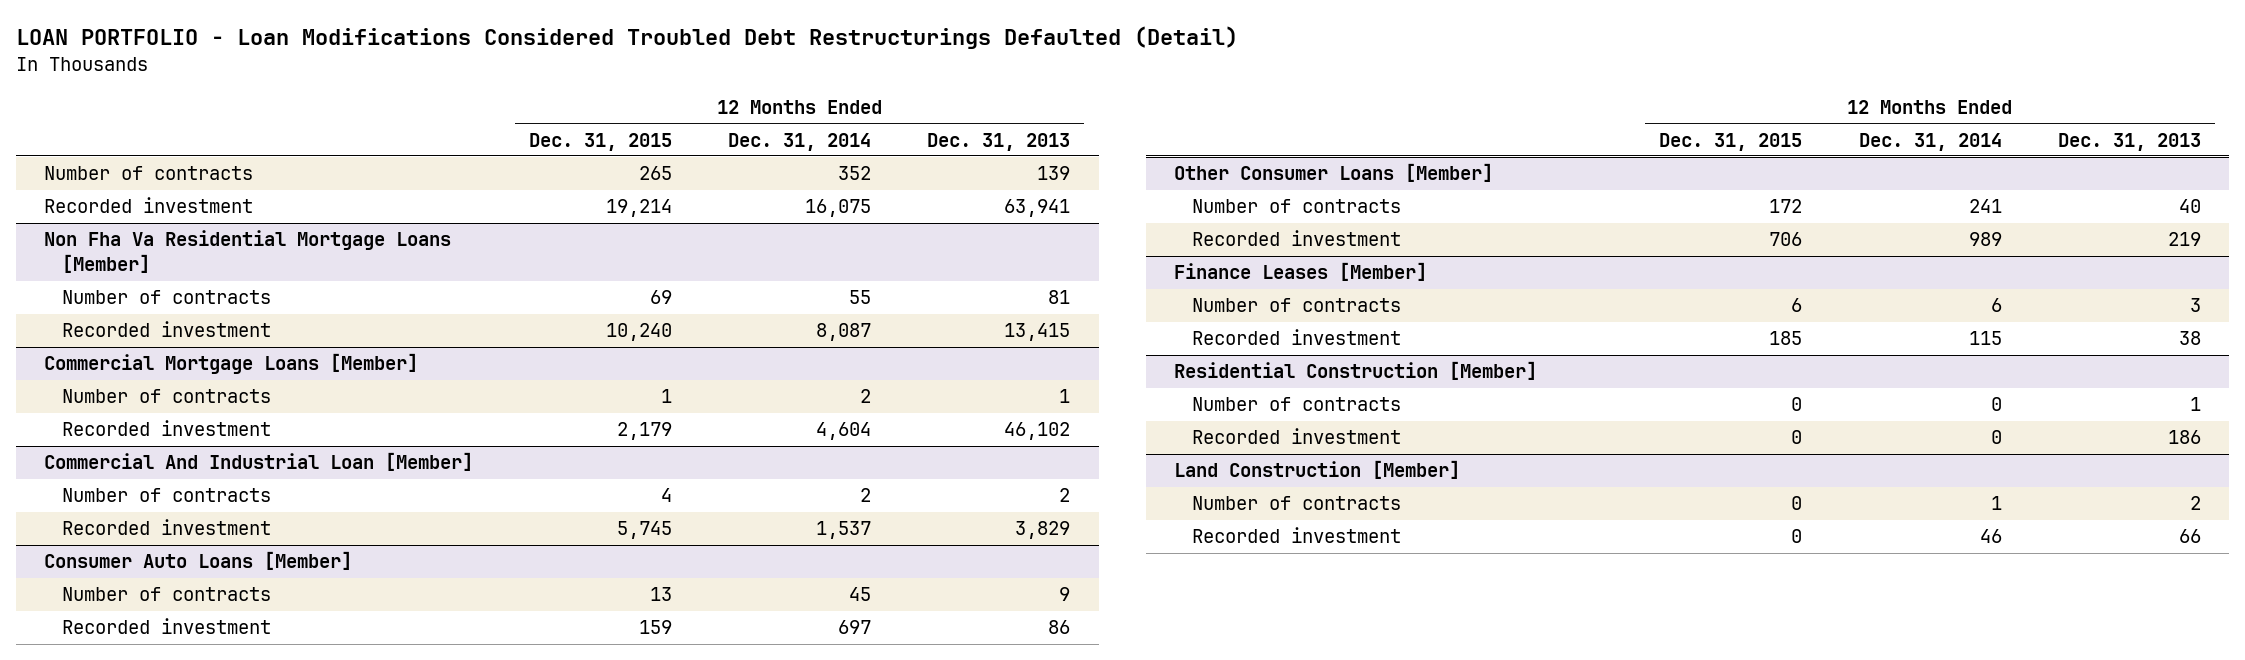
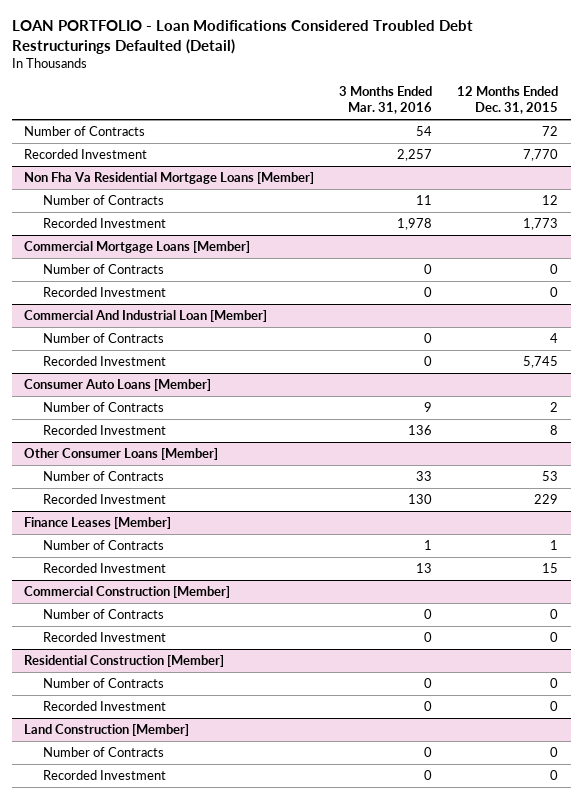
- | 12 Months Ended Dec. 31, 2015 | 12 Months Ended Dec. 31, 2014 | 12 Months Ended Dec. 31, 2013
+ | 3 Months Ended Mar. 31, 2016 | 12 Months Ended Dec. 31, 2015
- Number of contracts | 265 | 352 | 139
- Recorded investment | 19,214 | 16,075 | 63,941
+ Number of Contracts | 54 | 72
+ Recorded Investment | 2,257 | 7,770
@ Non Fha Va Residential Mortgage Loans [Member]
- Number of contracts | 69 | 55 | 81
- Recorded investment | 10,240 | 8,087 | 13,415
+ Number of Contracts | 11 | 12
+ Recorded Investment | 1,978 | 1,773
@ Commercial Mortgage Loans [Member]
- Number of contracts | 1 | 2 | 1
- Recorded investment | 2,179 | 4,604 | 46,102
+ Number of Contracts | 0 | 0
+ Recorded Investment | 0 | 0
@ Commercial And Industrial Loan [Member]
- Number of contracts | 4 | 2 | 2
- Recorded investment | 5,745 | 1,537 | 3,829
+ Number of Contracts | 0 | 4
+ Recorded Investment | 0 | 5,745
@ Consumer Auto Loans [Member]
- Number of contracts | 13 | 45 | 9
- Recorded investment | 159 | 697 | 86
+ Number of Contracts | 9 | 2
+ Recorded Investment | 136 | 8
@ Other Consumer Loans [Member]
- Number of contracts | 172 | 241 | 40
- Recorded investment | 706 | 989 | 219
+ Number of Contracts | 33 | 53
+ Recorded Investment | 130 | 229
@ Finance Leases [Member]
- Number of contracts | 6 | 6 | 3
- Recorded investment | 185 | 115 | 38
+ Number of Contracts | 1 | 1
+ Recorded Investment | 13 | 15
+ Commercial Construction [Member]
+ Number of Contracts | 0 | 0
+ Recorded Investment | 0 | 0
@ Residential Construction [Member]
- Number of contracts | 0 | 0 | 1
- Recorded investment | 0 | 0 | 186
+ Number of Contracts | 0 | 0
+ Recorded Investment | 0 | 0
@ Land Construction [Member]
- Number of contracts | 0 | 1 | 2
- Recorded investment | 0 | 46 | 66
+ Number of Contracts | 0 | 0
+ Recorded Investment | 0 | 0

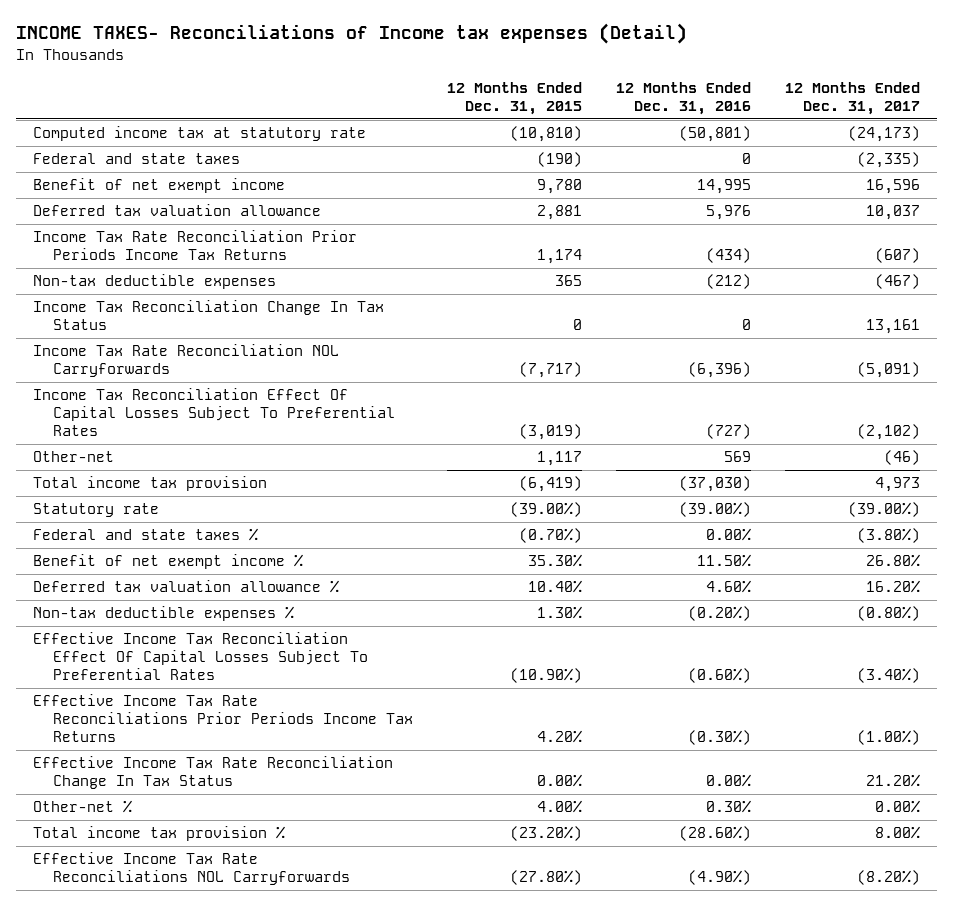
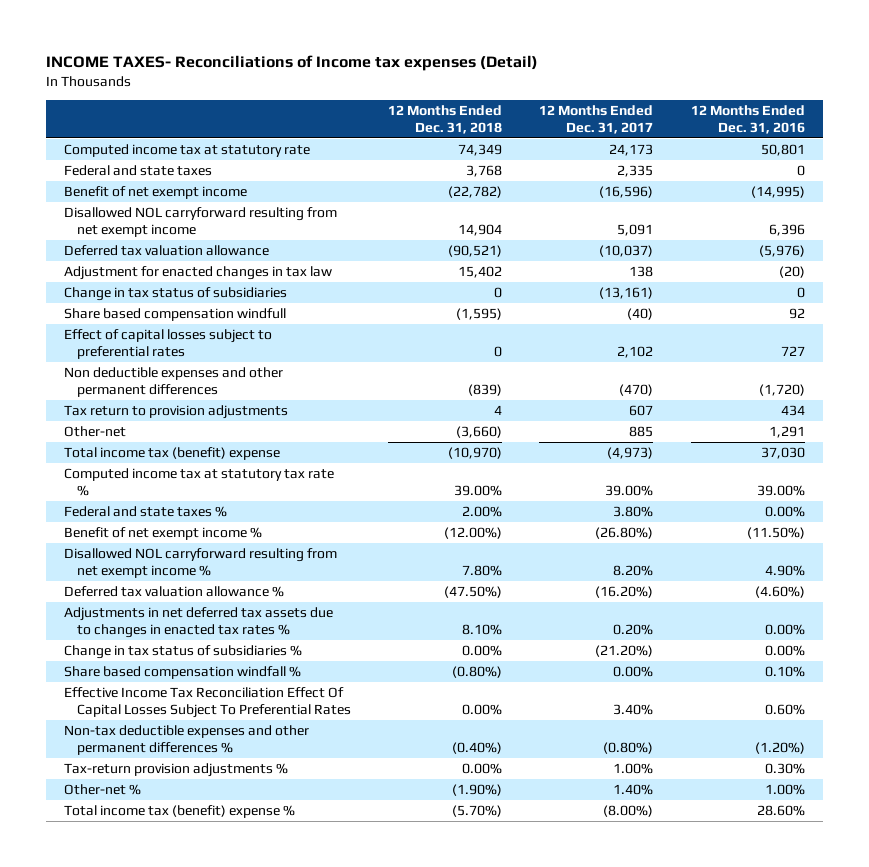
- | 12 Months Ended Dec. 31, 2015 | 12 Months Ended Dec. 31, 2016 | 12 Months Ended Dec. 31, 2017
+ | 12 Months Ended Dec. 31, 2018 | 12 Months Ended Dec. 31, 2017 | 12 Months Ended Dec. 31, 2016
- Computed income tax at statutory rate | (10,810) | (50,801) | (24,173)
- Federal and state taxes | (190) | 0 | (2,335)
- Benefit of net exempt income | 9,780 | 14,995 | 16,596
- Deferred tax valuation allowance | 2,881 | 5,976 | 10,037
- Income Tax Rate Reconciliation Prior Periods Income Tax Returns | 1,174 | (434) | (607)
- Non-tax deductible expenses | 365 | (212) | (467)
- Income Tax Reconciliation Change In Tax Status | 0 | 0 | 13,161
- Income Tax Rate Reconciliation NOL Carryforwards | (7,717) | (6,396) | (5,091)
- Income Tax Reconciliation Effect Of Capital Losses Subject To Preferential Rates | (3,019) | (727) | (2,102)
- Other-net | 1,117 | 569 | (46)
- Total income tax provision | (6,419) | (37,030) | 4,973
- Statutory rate | (39.00%) | (39.00%) | (39.00%)
- Federal and state taxes % | (0.70%) | 0.00% | (3.80%)
- Benefit of net exempt income % | 35.30% | 11.50% | 26.80%
- Deferred tax valuation allowance % | 10.40% | 4.60% | 16.20%
- Non-tax deductible expenses % | 1.30% | (0.20%) | (0.80%)
- Effective Income Tax Reconciliation Effect Of Capital Losses Subject To Preferential Rates | (10.90%) | (0.60%) | (3.40%)
- Effective Income Tax Rate Reconciliations Prior Periods Income Tax Returns | 4.20% | (0.30%) | (1.00%)
- Effective Income Tax Rate Reconciliation Change In Tax Status | 0.00% | 0.00% | 21.20%
- Other-net % | 4.00% | 0.30% | 0.00%
- Total income tax provision % | (23.20%) | (28.60%) | 8.00%
- Effective Income Tax Rate Reconciliations NOL Carryforwards | (27.80%) | (4.90%) | (8.20%)
+ Computed income tax at statutory rate | 74,349 | 24,173 | 50,801
+ Federal and state taxes | 3,768 | 2,335 | 0
+ Benefit of net exempt income | (22,782) | (16,596) | (14,995)
+ Disallowed NOL carryforward resulting from net exempt income | 14,904 | 5,091 | 6,396
+ Deferred tax valuation allowance | (90,521) | (10,037) | (5,976)
+ Adjustment for enacted changes in tax law | 15,402 | 138 | (20)
+ Change in tax status of subsidiaries | 0 | (13,161) | 0
+ Share based compensation windfull | (1,595) | (40) | 92
+ Effect of capital losses subject to preferential rates | 0 | 2,102 | 727
+ Non deductible expenses and other permanent differences | (839) | (470) | (1,720)
+ Tax return to provision adjustments | 4 | 607 | 434
+ Other-net | (3,660) | 885 | 1,291
+ Total income tax (benefit) expense | (10,970) | (4,973) | 37,030
+ Computed income tax at statutory tax rate % | 39.00% | 39.00% | 39.00%
+ Federal and state taxes % | 2.00% | 3.80% | 0.00%
+ Benefit of net exempt income % | (12.00%) | (26.80%) | (11.50%)
+ Disallowed NOL carryforward resulting from net exempt income % | 7.80% | 8.20% | 4.90%
+ Deferred tax valuation allowance % | (47.50%) | (16.20%) | (4.60%)
+ Adjustments in net deferred tax assets due to changes in enacted tax rates % | 8.10% | 0.20% | 0.00%
+ Change in tax status of subsidiaries % | 0.00% | (21.20%) | 0.00%
+ Share based compensation windfall % | (0.80%) | 0.00% | 0.10%
+ Effective Income Tax Reconciliation Effect Of Capital Losses Subject To Preferential Rates | 0.00% | 3.40% | 0.60%
+ Non-tax deductible expenses and other permanent differences % | (0.40%) | (0.80%) | (1.20%)
+ Tax-return provision adjustments % | 0.00% | 1.00% | 0.30%
+ Other-net % | (1.90%) | 1.40% | 1.00%
+ Total income tax (benefit) expense % | (5.70%) | (8.00%) | 28.60%

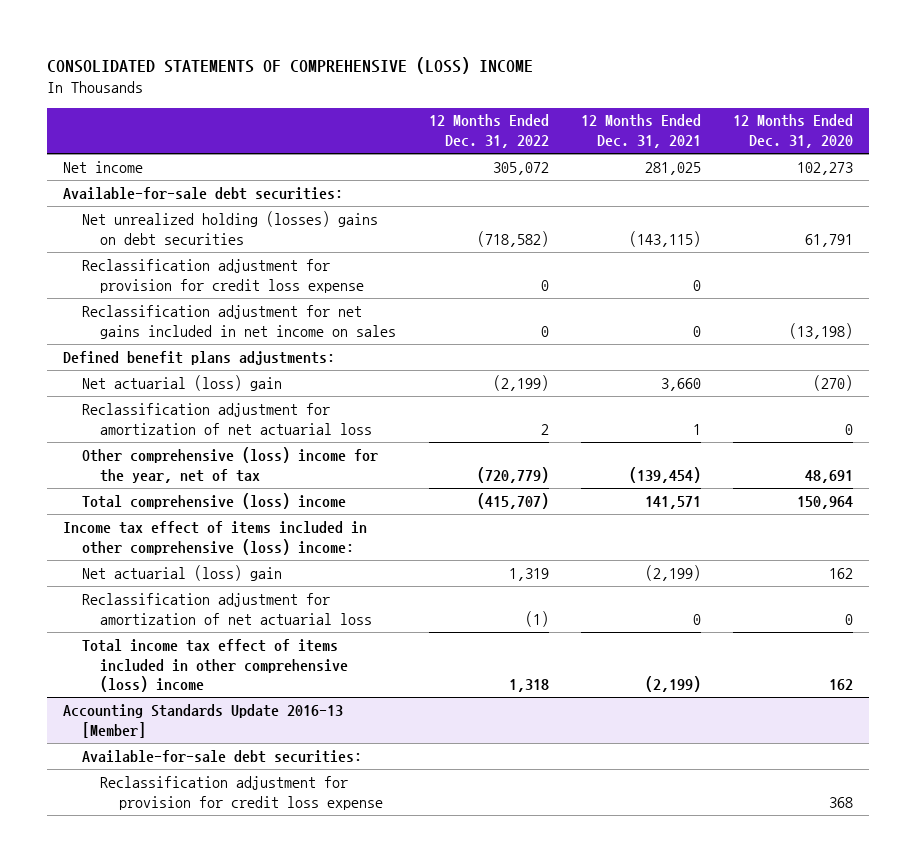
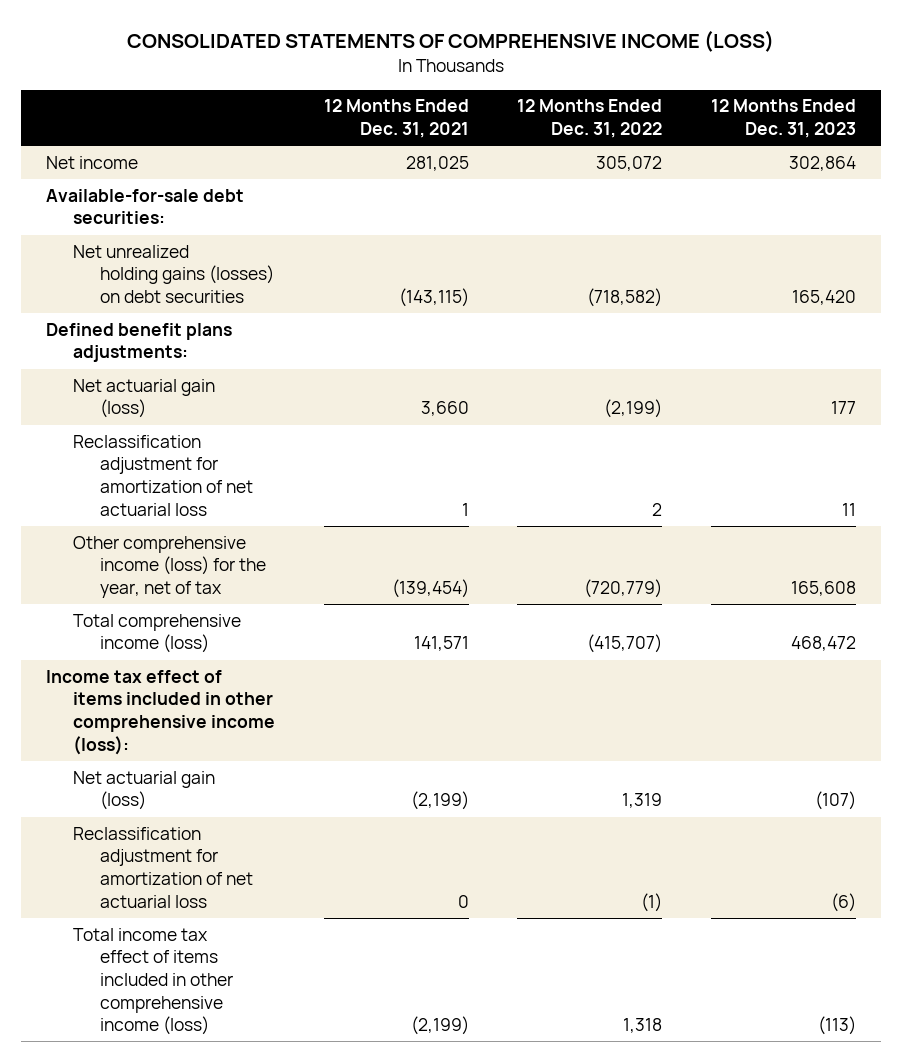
- CONSOLIDATED STATEMENTS OF COMPREHENSIVE (LOSS) INCOME
+ CONSOLIDATED STATEMENTS OF COMPREHENSIVE INCOME (LOSS)
- | 12 Months Ended Dec. 31, 2022 | 12 Months Ended Dec. 31, 2021 | 12 Months Ended Dec. 31, 2020
+ | 12 Months Ended Dec. 31, 2021 | 12 Months Ended Dec. 31, 2022 | 12 Months Ended Dec. 31, 2023
- Net unrealized holding (losses) gains on debt securities | (718,582) | (143,115) | 61,791
- Reclassification adjustment for provision for credit loss expense | 0 | 0 |
- Reclassification adjustment for net gains included in net income on sales | 0 | 0 | (13,198)
+ Net unrealized holding gains (losses) on debt securities | (143,115) | (718,582) | 165,420
- Net actuarial (loss) gain | (2,199) | 3,660 | (270)
+ Net actuarial gain (loss) | 3,660 | (2,199) | 177
- Other comprehensive (loss) income for the year, net of tax | (720,779) | (139,454) | 48,691
- Total comprehensive (loss) income | (415,707) | 141,571 | 150,964
- Income tax effect of items included in other comprehensive (loss) income:
- Net actuarial (loss) gain | 1,319 | (2,199) | 162
+ Other comprehensive income (loss) for the year, net of tax | (139,454) | (720,779) | 165,608
+ Total comprehensive income (loss) | 141,571 | (415,707) | 468,472
+ Income tax effect of items included in other comprehensive income (loss):
+ Net actuarial gain (loss) | (2,199) | 1,319 | (107)
- Total income tax effect of items included in other comprehensive (loss) income | 1,318 | (2,199) | 162
- Accounting Standards Update 2016-13 [Member]
- Available-for-sale debt securities:
- Reclassification adjustment for provision for credit loss expense | | | 368
+ Total income tax effect of items included in other comprehensive income (loss) | (2,199) | 1,318 | (113)

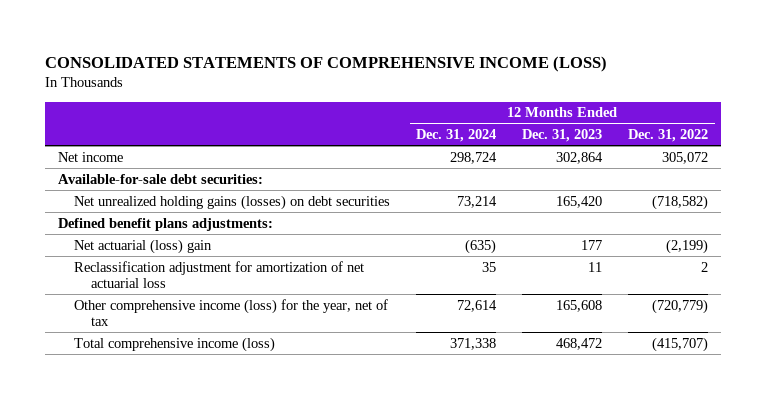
- | 12 Months Ended Dec. 31, 2021 | 12 Months Ended Dec. 31, 2022 | 12 Months Ended Dec. 31, 2023
+ | 12 Months Ended Dec. 31, 2024 | 12 Months Ended Dec. 31, 2023 | 12 Months Ended Dec. 31, 2022
- Net actuarial gain (loss) | 3,660 | (2,199) | 177
+ Net actuarial (loss) gain | (635) | 177 | (2,199)
- Income tax effect of items included in other comprehensive income (loss):
- Net actuarial gain (loss) | (2,199) | 1,319 | (107)
- Reclassification adjustment for amortization of net actuarial loss | 0 | (1) | (6)
- Total income tax effect of items included in other comprehensive income (loss) | (2,199) | 1,318 | (113)

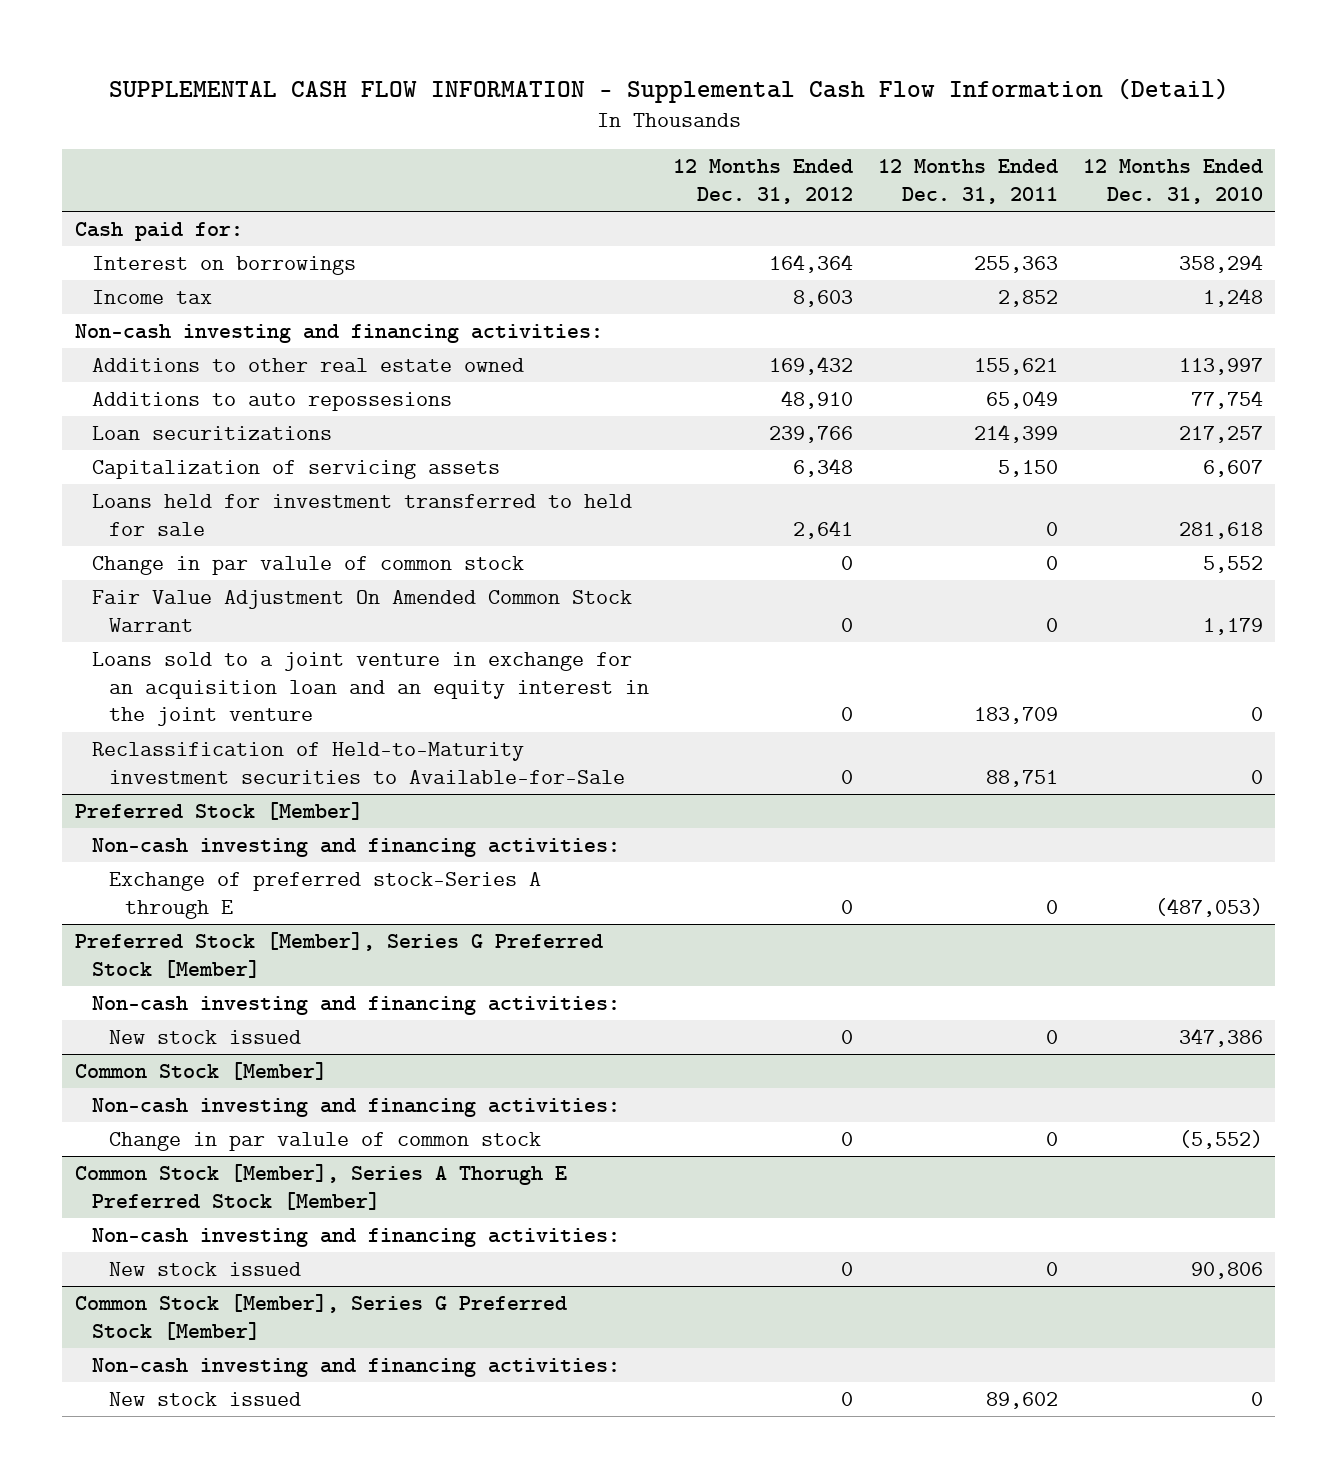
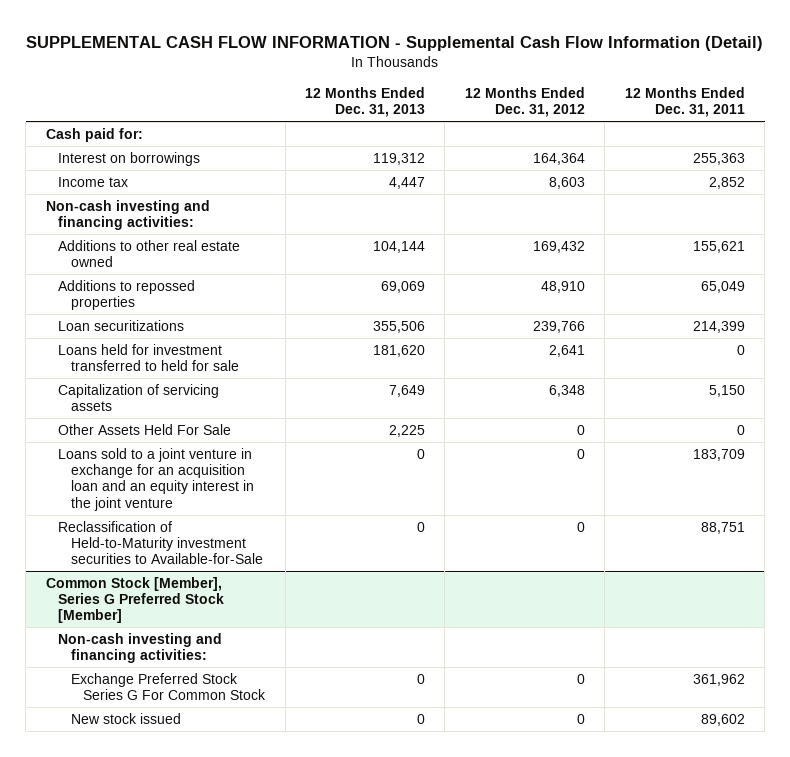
- | 12 Months Ended Dec. 31, 2012 | 12 Months Ended Dec. 31, 2011 | 12 Months Ended Dec. 31, 2010
+ | 12 Months Ended Dec. 31, 2013 | 12 Months Ended Dec. 31, 2012 | 12 Months Ended Dec. 31, 2011
- Additions to auto repossesions | 48,910 | 65,049 | 77,754
+ Additions to repossed properties | 69,069 | 48,910 | 65,049
- Change in par valule of common stock | 0 | 0 | 5,552
- Fair Value Adjustment On Amended Common Stock Warrant | 0 | 0 | 1,179
moved down: Capitalization of servicing assets | 7,649 | 6,348 | 5,150
+ Other Assets Held For Sale | 2,225 | 0 | 0
- Preferred Stock [Member]
- Non-cash investing and financing activities:
- Exchange of preferred stock-Series A through E | 0 | 0 | (487,053)
- Preferred Stock [Member], Series G Preferred Stock [Member]
- Non-cash investing and financing activities:
- New stock issued | 0 | 0 | 347,386
- Common Stock [Member]
- Non-cash investing and financing activities:
- Change in par valule of common stock | 0 | 0 | (5,552)
- Common Stock [Member], Series A Thorugh E Preferred Stock [Member]
- Non-cash investing and financing activities:
- New stock issued | 0 | 0 | 90,806
@ Common Stock [Member], Series G Preferred Stock [Member]
+ Exchange Preferred Stock Series G For Common Stock | 0 | 0 | 361,962

